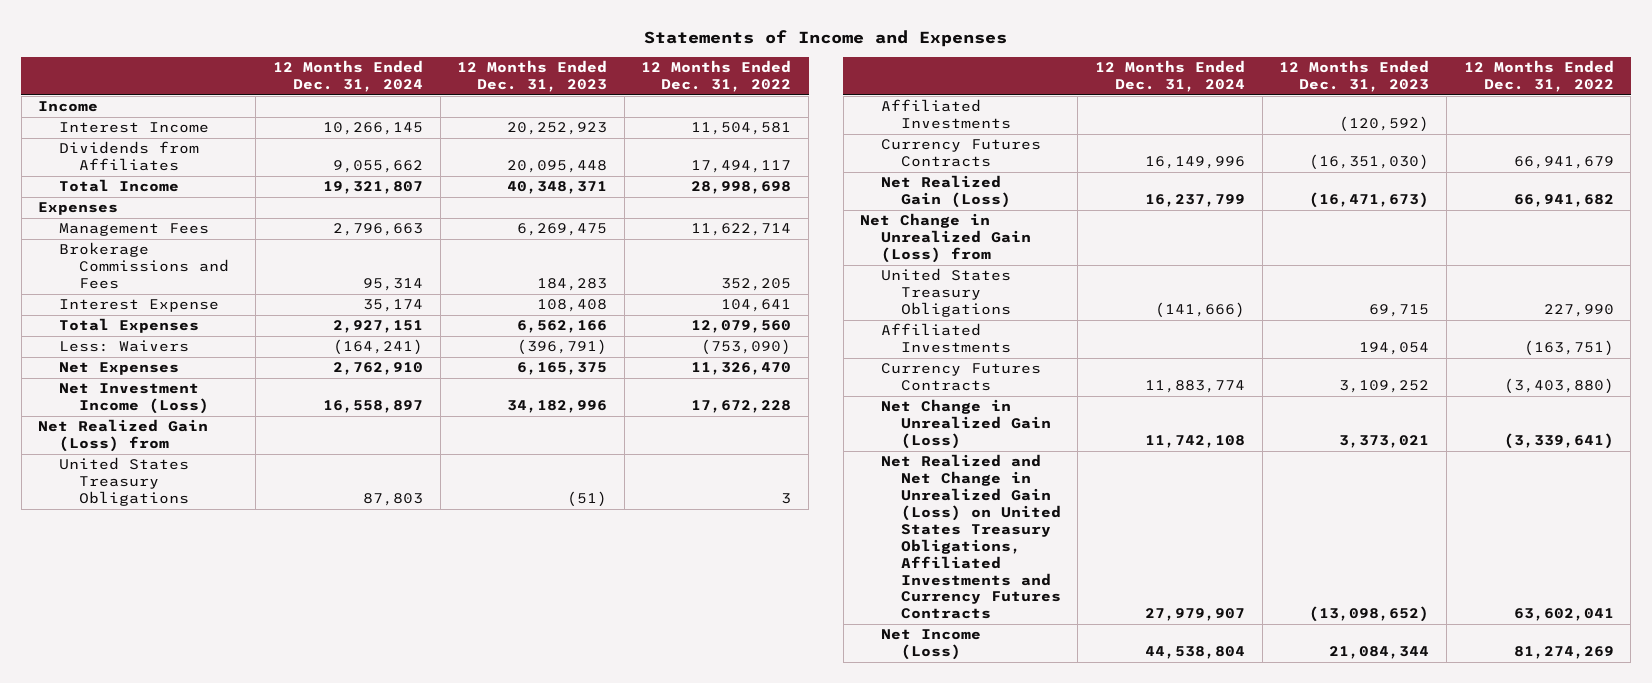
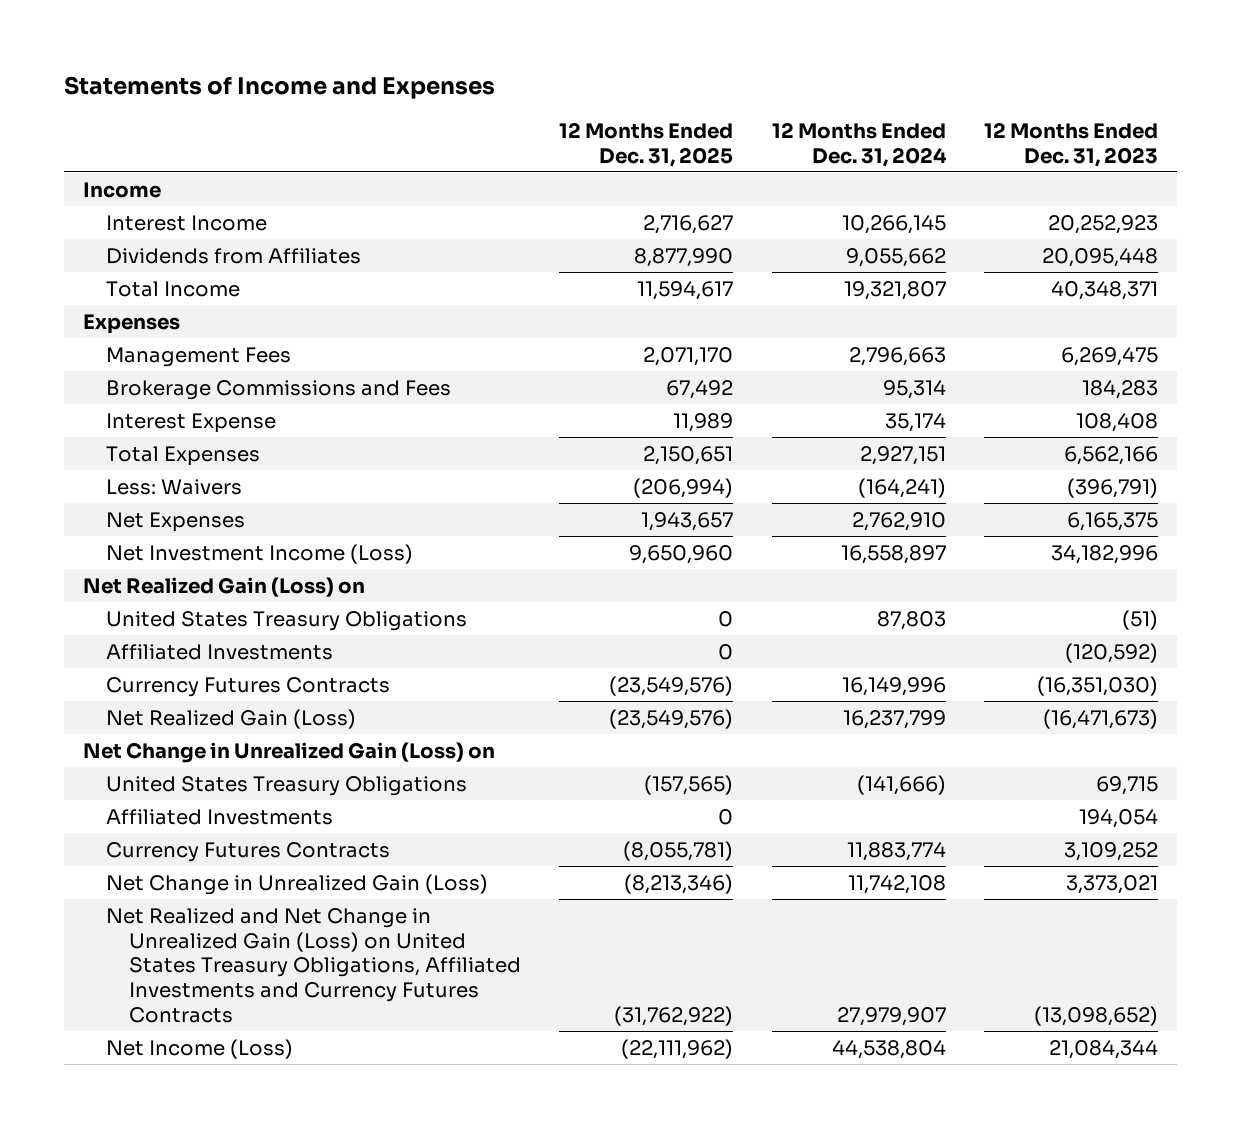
- | 12 Months Ended Dec. 31, 2024 | 12 Months Ended Dec. 31, 2023 | 12 Months Ended Dec. 31, 2022
+ | 12 Months Ended Dec. 31, 2025 | 12 Months Ended Dec. 31, 2024 | 12 Months Ended Dec. 31, 2023
- Net Realized Gain (Loss) from
+ Net Realized Gain (Loss) on
- Net Change in Unrealized Gain (Loss) from
+ Net Change in Unrealized Gain (Loss) on

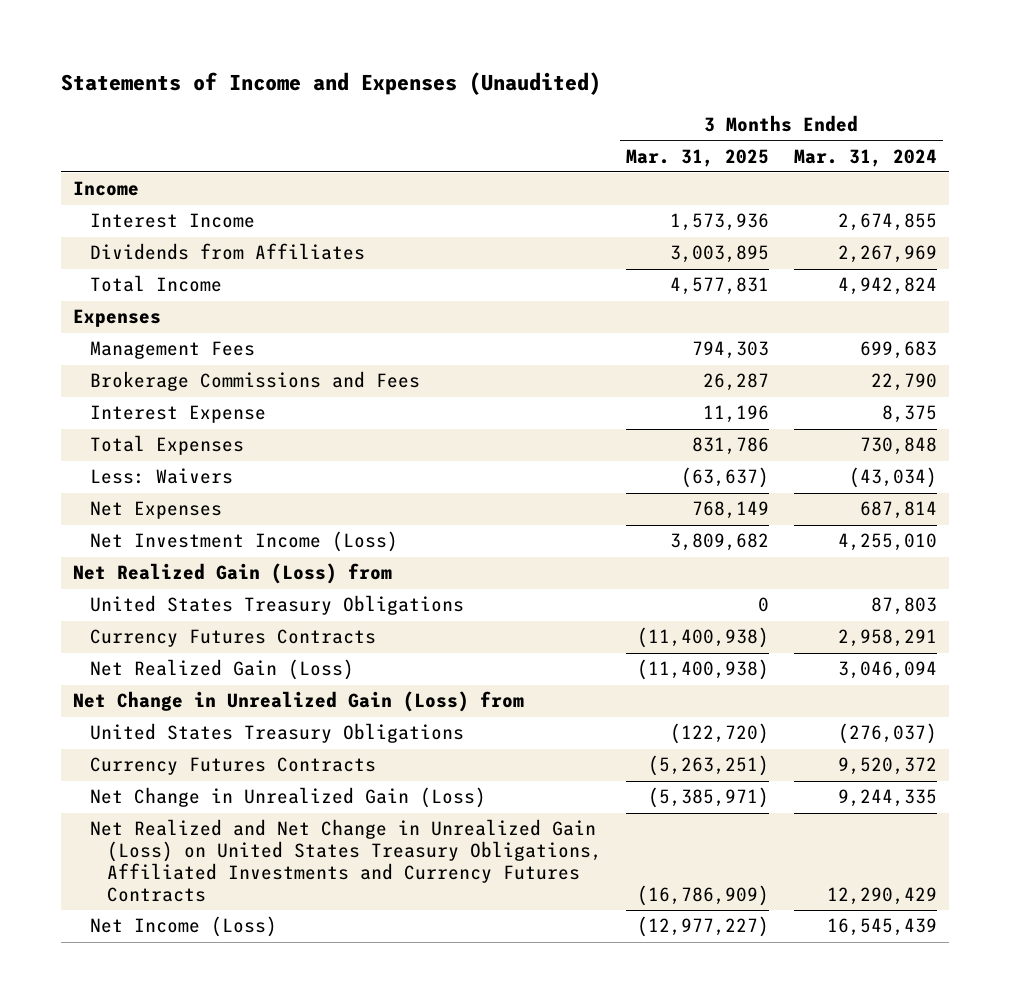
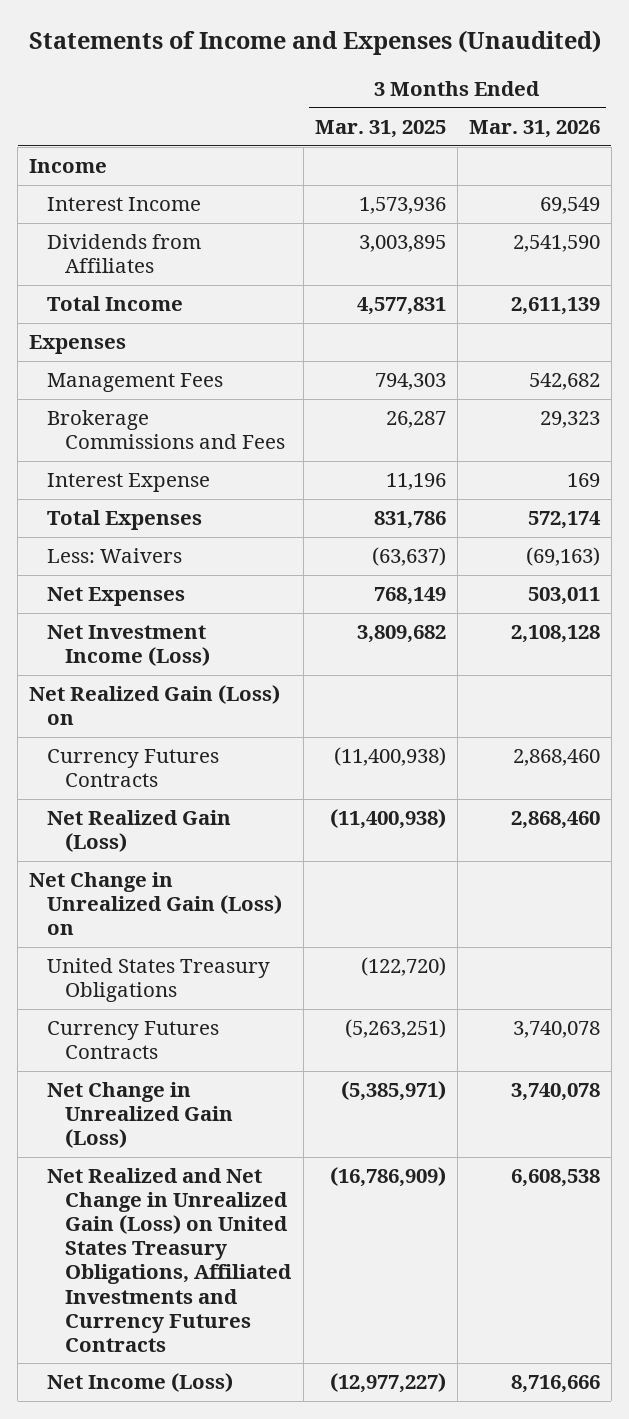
- | 3 Months Ended Mar. 31, 2025 | 3 Months Ended Mar. 31, 2024
+ | 3 Months Ended Mar. 31, 2025 | 3 Months Ended Mar. 31, 2026
- Net Realized Gain (Loss) from
- United States Treasury Obligations | 0 | 87,803
+ Net Realized Gain (Loss) on
- Net Change in Unrealized Gain (Loss) from
+ Net Change in Unrealized Gain (Loss) on

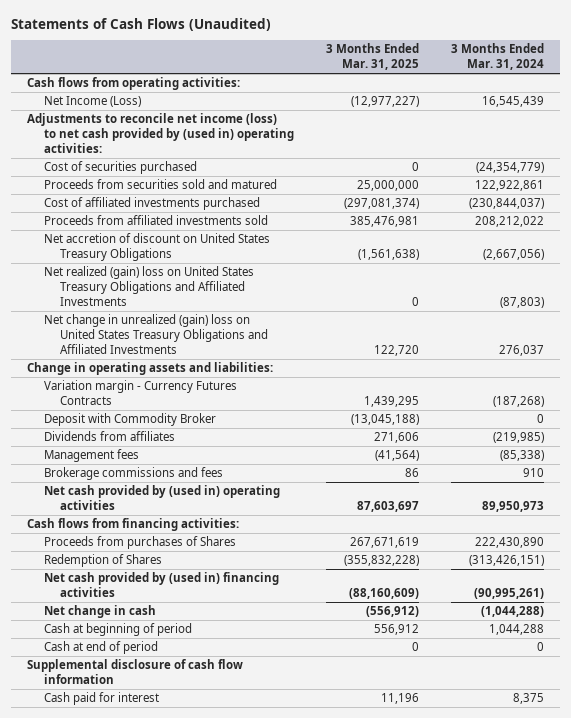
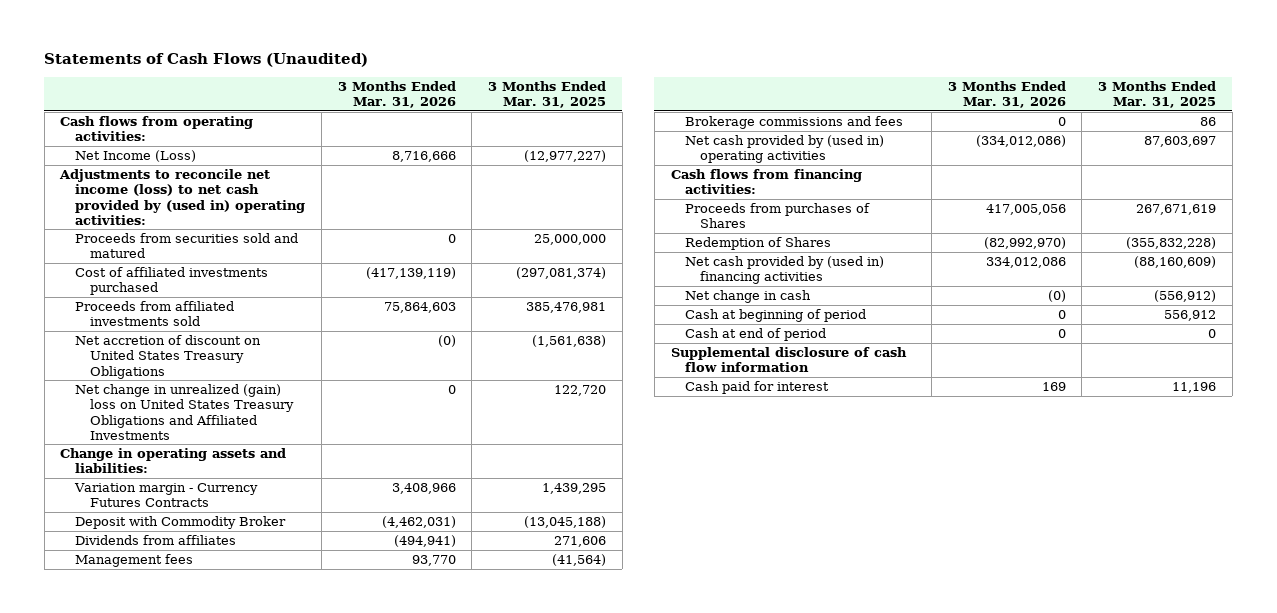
- | 3 Months Ended Mar. 31, 2025 | 3 Months Ended Mar. 31, 2024
+ | 3 Months Ended Mar. 31, 2026 | 3 Months Ended Mar. 31, 2025
- Cost of securities purchased | 0 | (24,354,779)
- Net realized (gain) loss on United States Treasury Obligations and Affiliated Investments | 0 | (87,803)

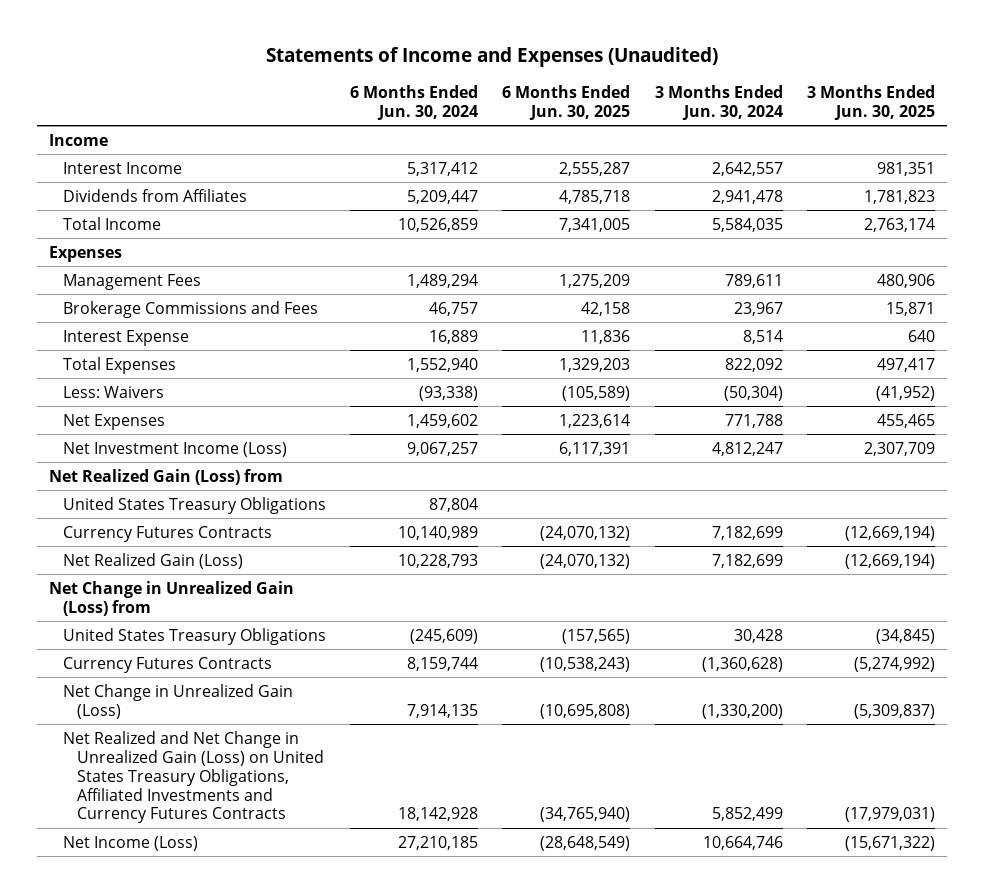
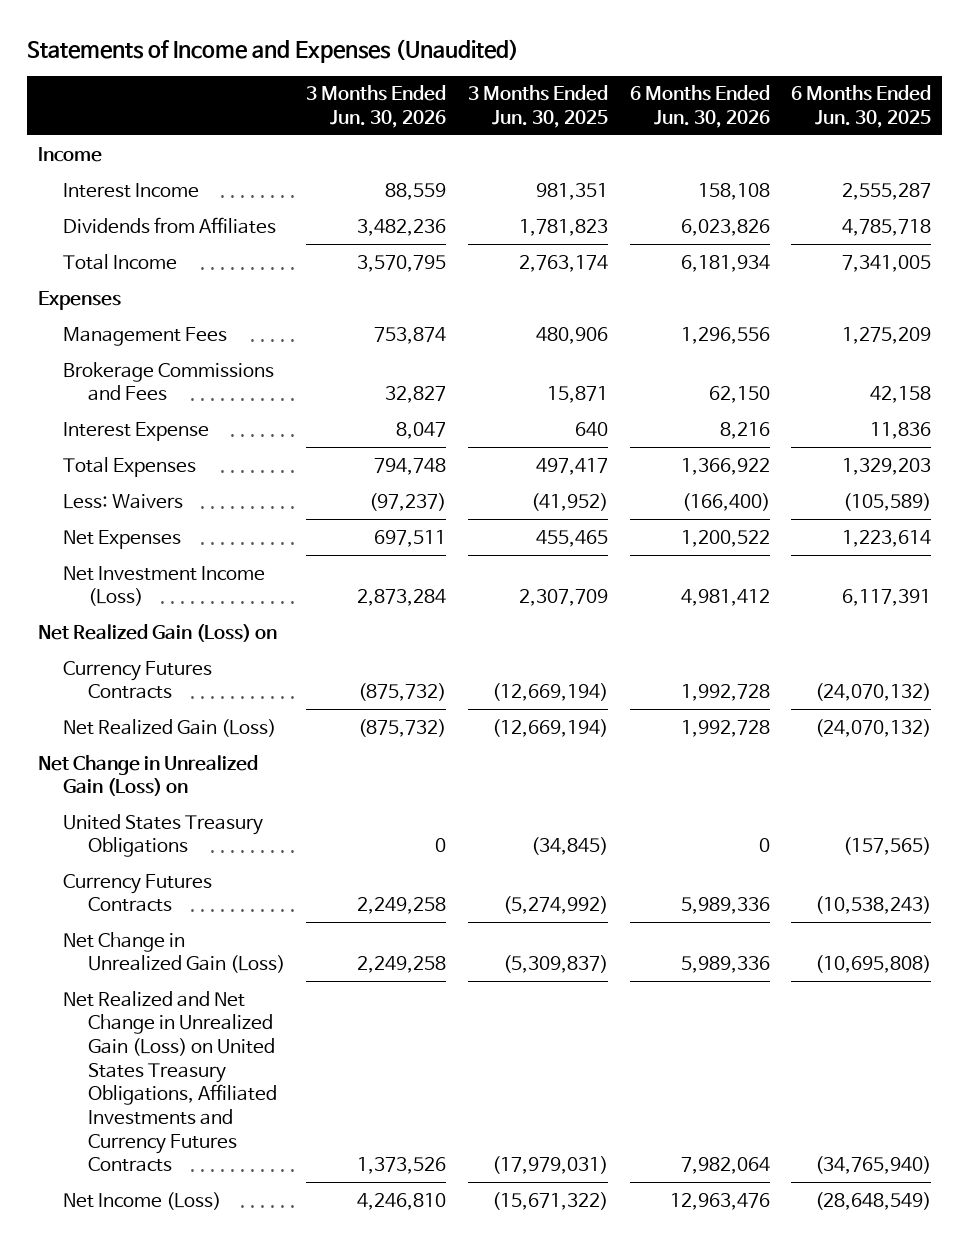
- | 6 Months Ended Jun. 30, 2024 | 6 Months Ended Jun. 30, 2025 | 3 Months Ended Jun. 30, 2024 | 3 Months Ended Jun. 30, 2025
+ | 3 Months Ended Jun. 30, 2026 | 3 Months Ended Jun. 30, 2025 | 6 Months Ended Jun. 30, 2026 | 6 Months Ended Jun. 30, 2025
- Net Realized Gain (Loss) from
- United States Treasury Obligations | 87,804 | | |
+ Net Realized Gain (Loss) on
- Net Change in Unrealized Gain (Loss) from
+ Net Change in Unrealized Gain (Loss) on

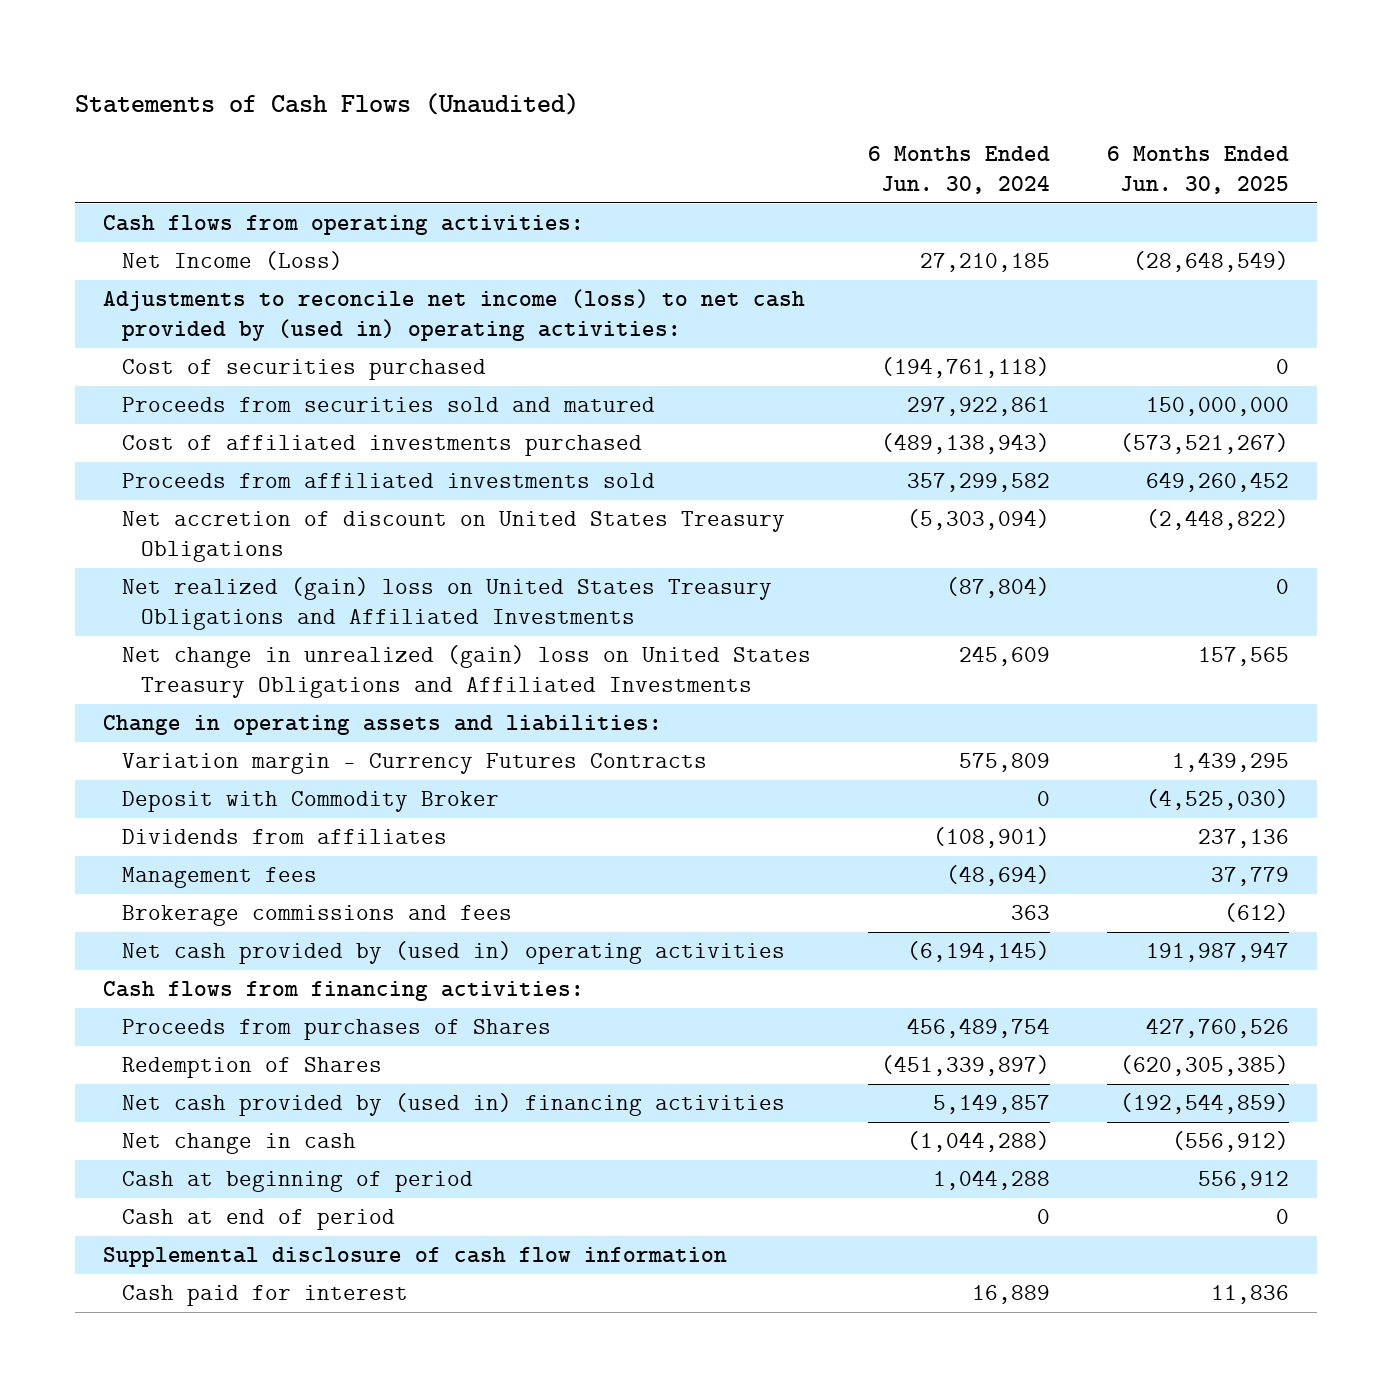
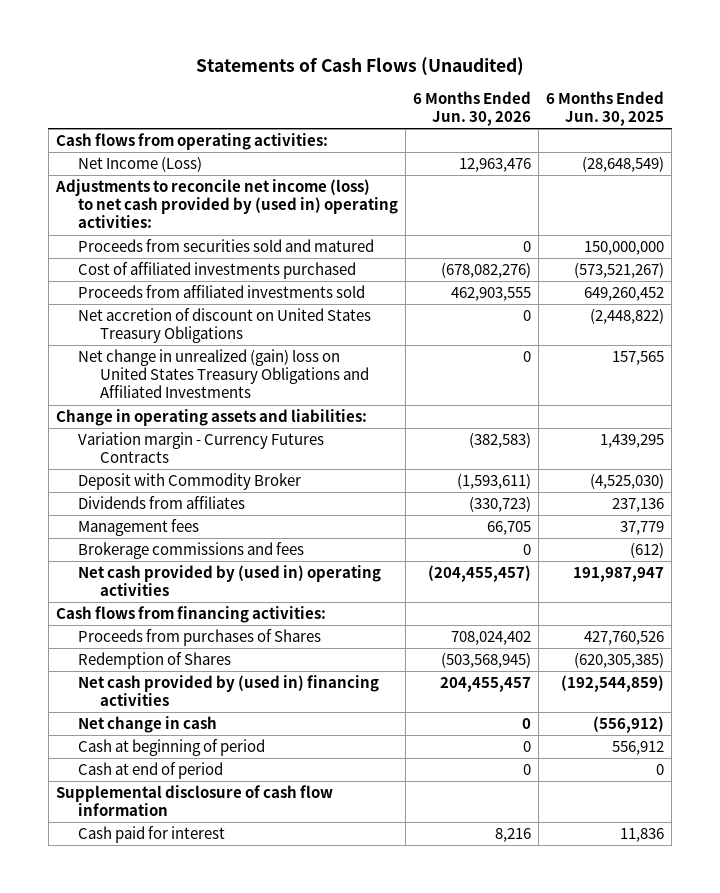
- | 6 Months Ended Jun. 30, 2024 | 6 Months Ended Jun. 30, 2025
+ | 6 Months Ended Jun. 30, 2026 | 6 Months Ended Jun. 30, 2025
- Cost of securities purchased | (194,761,118) | 0
- Net realized (gain) loss on United States Treasury Obligations and Affiliated Investments | (87,804) | 0

